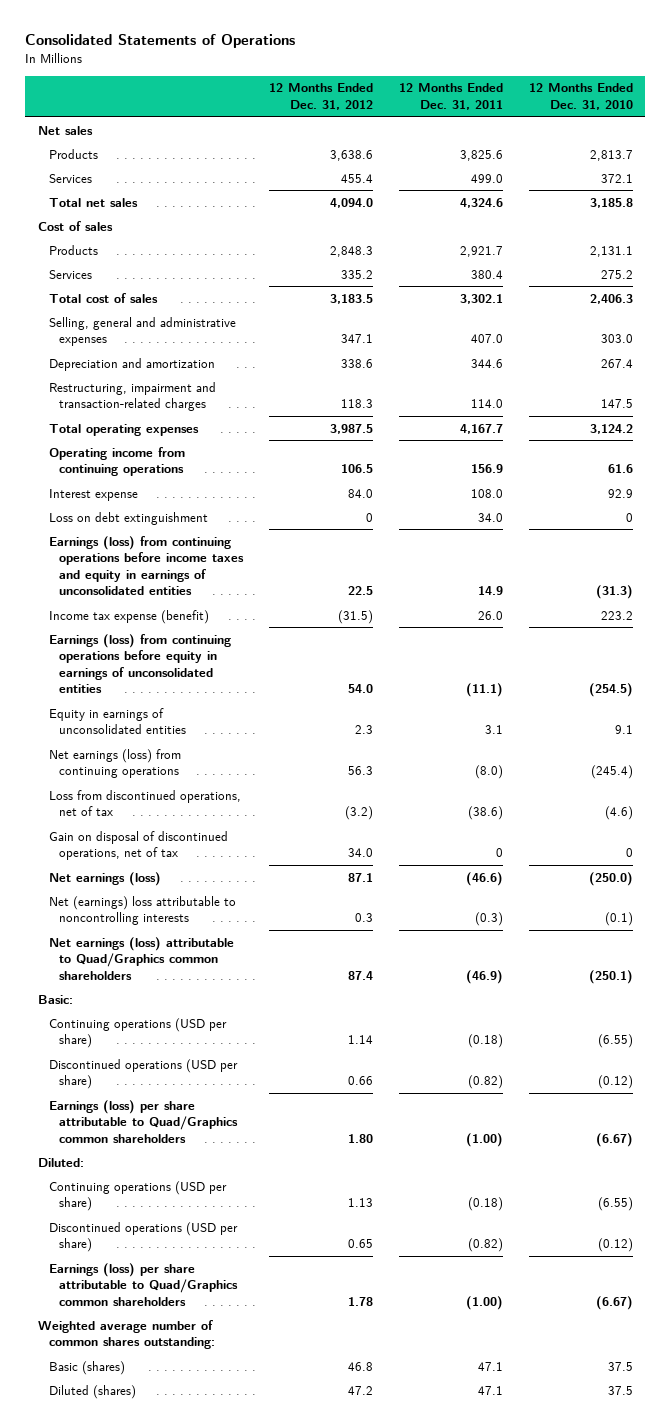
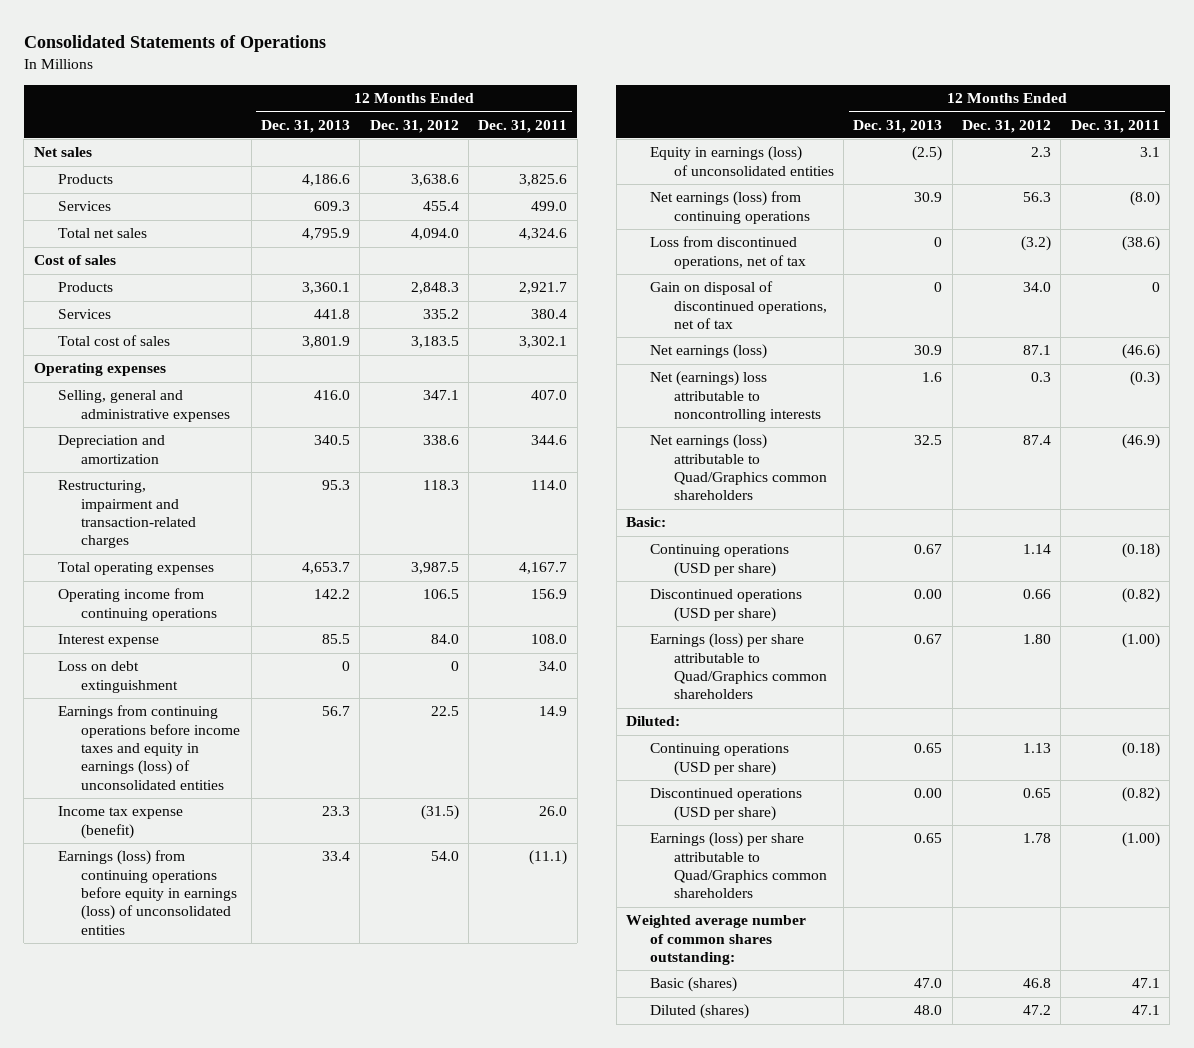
- | 12 Months Ended Dec. 31, 2012 | 12 Months Ended Dec. 31, 2011 | 12 Months Ended Dec. 31, 2010
+ | 12 Months Ended Dec. 31, 2013 | 12 Months Ended Dec. 31, 2012 | 12 Months Ended Dec. 31, 2011
+ Operating expenses
- Earnings (loss) from continuing operations before income taxes and equity in earnings of unconsolidated entities | 22.5 | 14.9 | (31.3)
+ Earnings from continuing operations before income taxes and equity in earnings (loss) of unconsolidated entities | 56.7 | 22.5 | 14.9
- Earnings (loss) from continuing operations before equity in earnings of unconsolidated entities | 54.0 | (11.1) | (254.5)
- Equity in earnings of unconsolidated entities | 2.3 | 3.1 | 9.1
+ Earnings (loss) from continuing operations before equity in earnings (loss) of unconsolidated entities | 33.4 | 54.0 | (11.1)
+ Equity in earnings (loss) of unconsolidated entities | (2.5) | 2.3 | 3.1

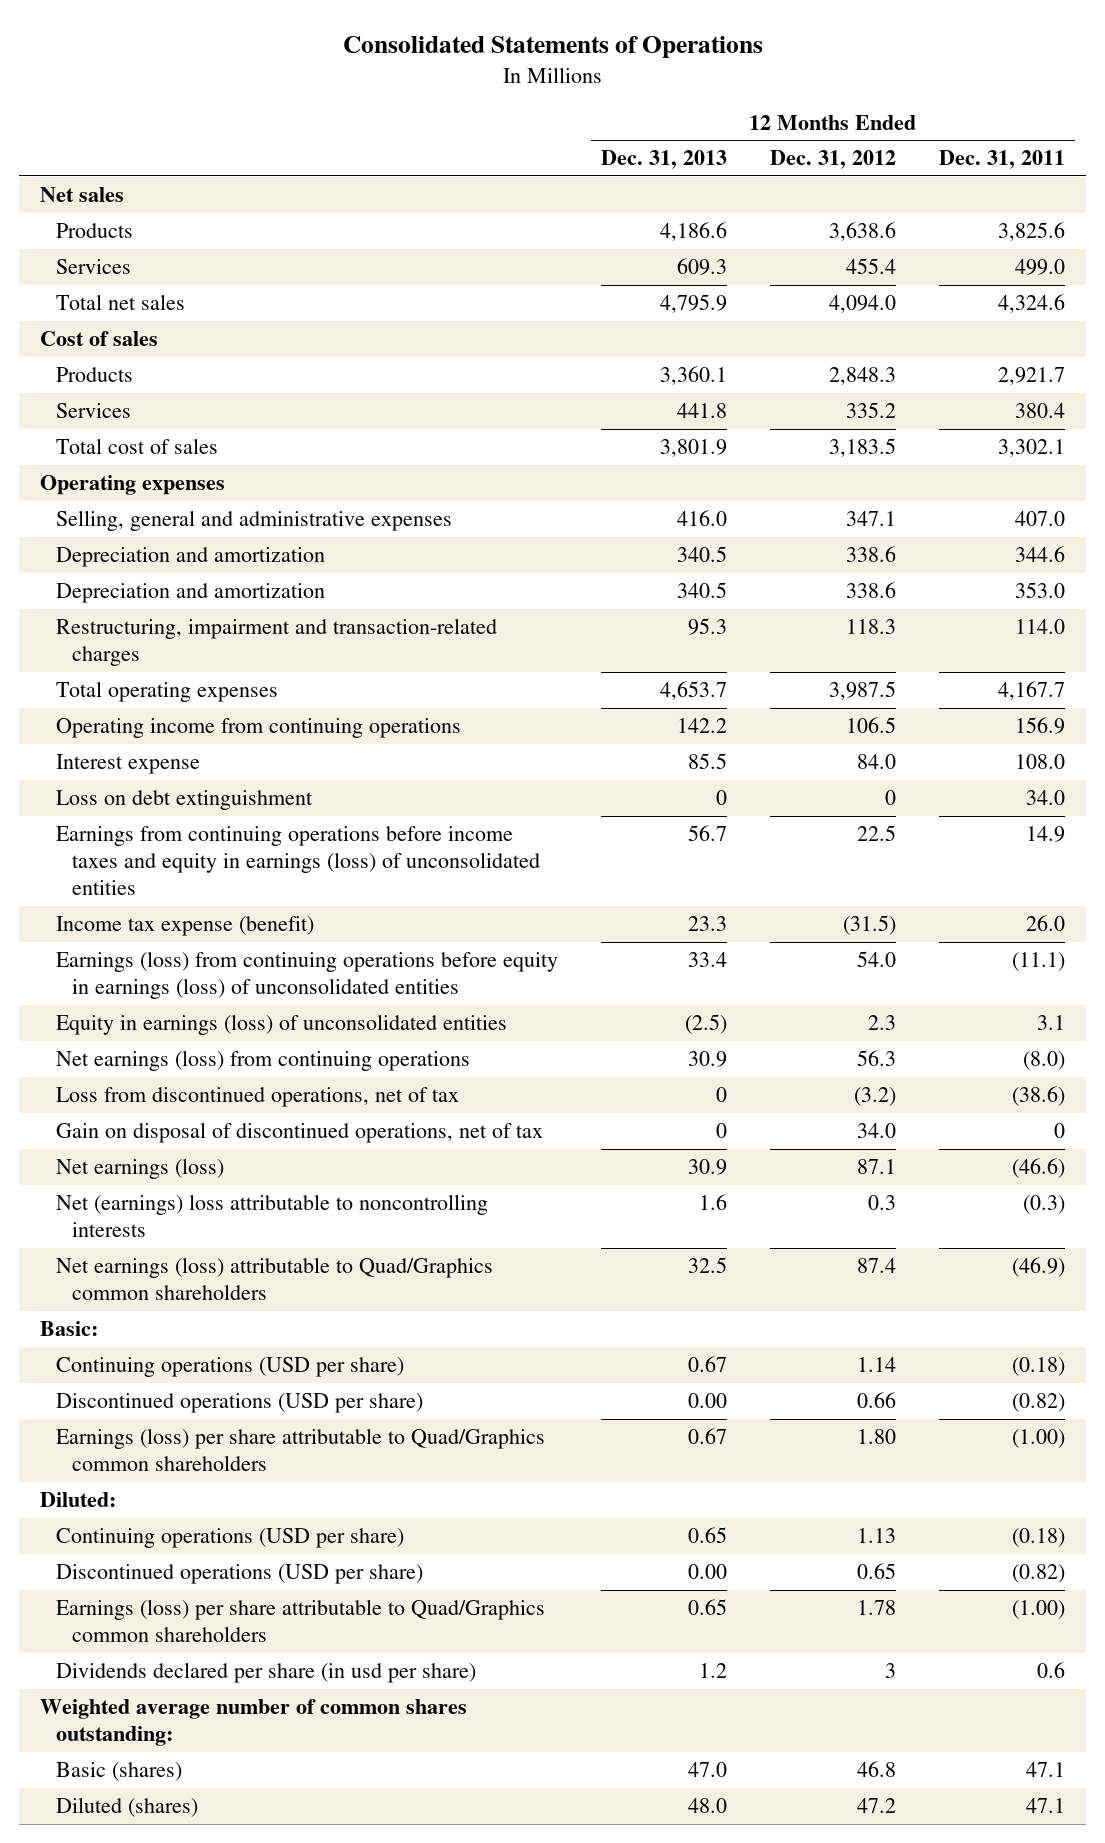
+ Depreciation and amortization | 340.5 | 338.6 | 353.0
+ Dividends declared per share (in usd per share) | 1.2 | 3 | 0.6

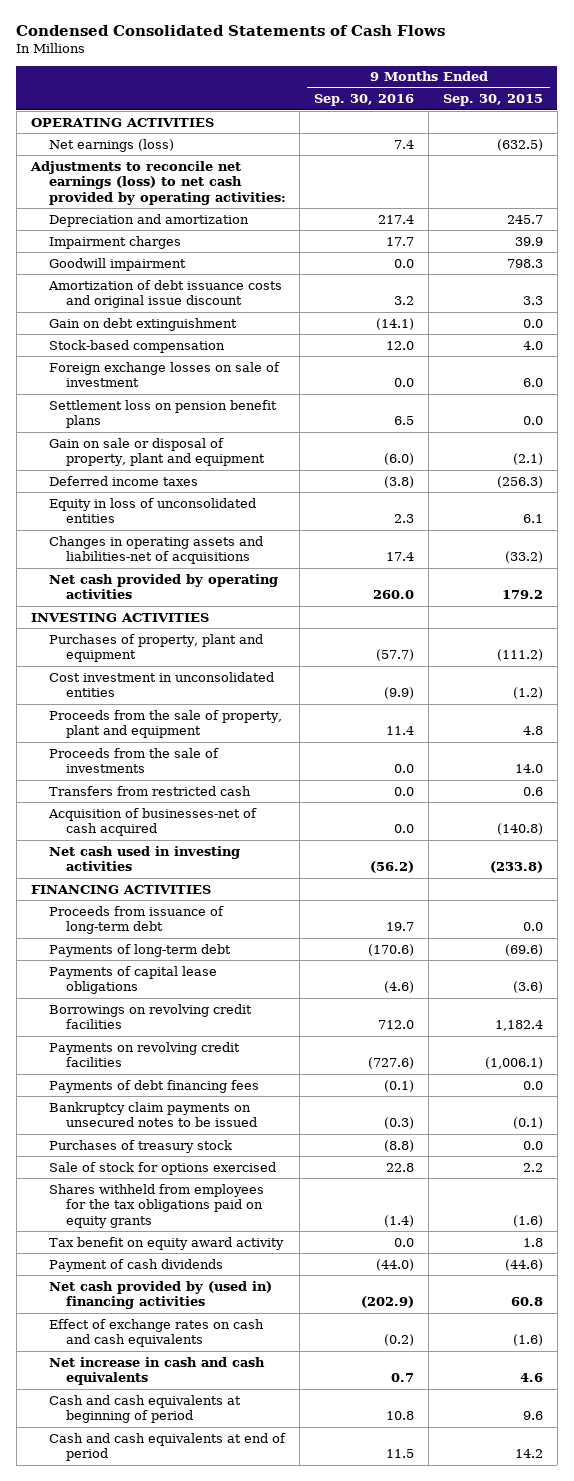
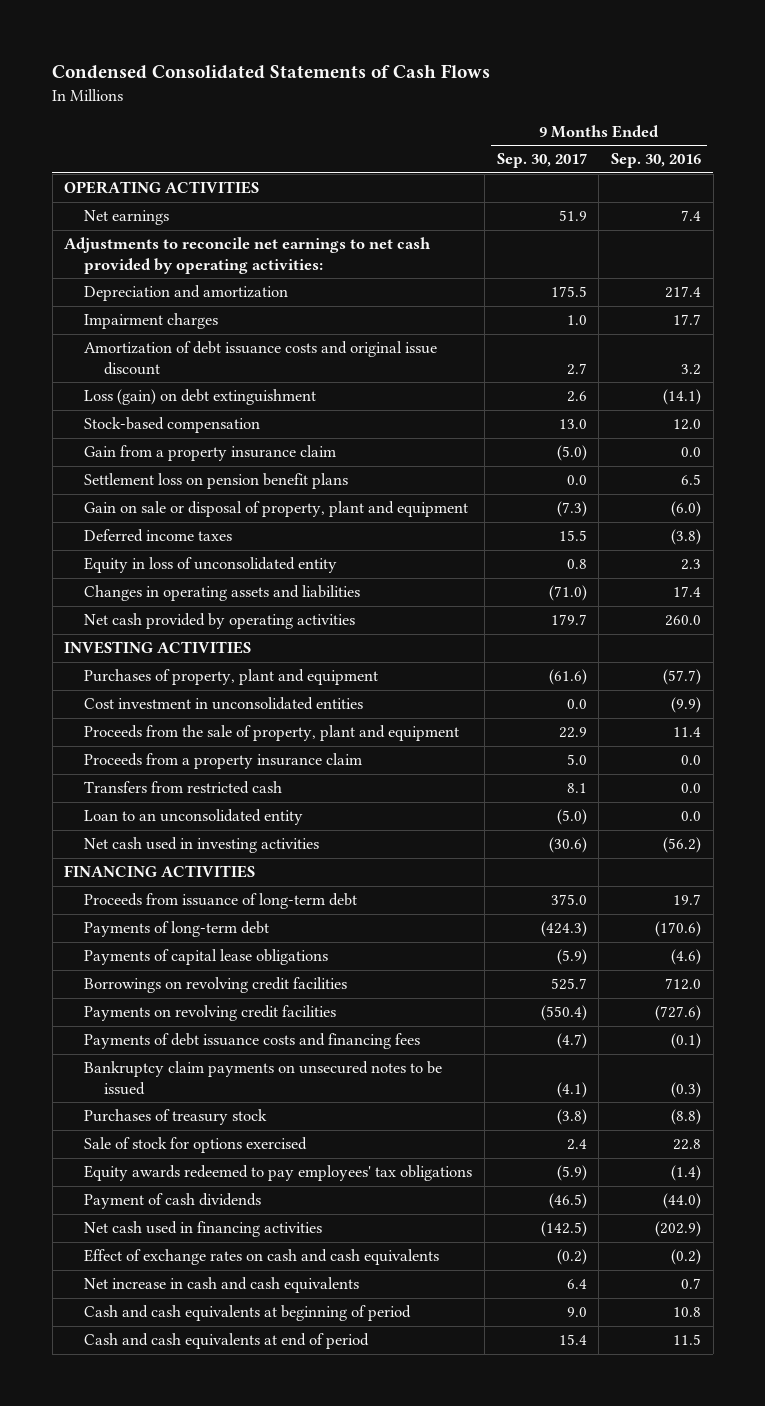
- | 9 Months Ended Sep. 30, 2016 | 9 Months Ended Sep. 30, 2015
+ | 9 Months Ended Sep. 30, 2017 | 9 Months Ended Sep. 30, 2016
- Net earnings (loss) | 7.4 | (632.5)
- Adjustments to reconcile net earnings (loss) to net cash provided by operating activities:
+ Net earnings | 51.9 | 7.4
+ Adjustments to reconcile net earnings to net cash provided by operating activities:
- Goodwill impairment | 0.0 | 798.3
- Gain on debt extinguishment | (14.1) | 0.0
+ Loss (gain) on debt extinguishment | 2.6 | (14.1)
- Foreign exchange losses on sale of investment | 0.0 | 6.0
+ Gain from a property insurance claim | (5.0) | 0.0
- Equity in loss of unconsolidated entities | 2.3 | 6.1
- Changes in operating assets and liabilities-net of acquisitions | 17.4 | (33.2)
+ Equity in loss of unconsolidated entity | 0.8 | 2.3
+ Changes in operating assets and liabilities | (71.0) | 17.4
- Proceeds from the sale of investments | 0.0 | 14.0
+ Proceeds from a property insurance claim | 5.0 | 0.0
- Acquisition of businesses-net of cash acquired | 0.0 | (140.8)
+ Loan to an unconsolidated entity | (5.0) | 0.0
- Payments of debt financing fees | (0.1) | 0.0
+ Payments of debt issuance costs and financing fees | (4.7) | (0.1)
- Shares withheld from employees for the tax obligations paid on equity grants | (1.4) | (1.6)
- Tax benefit on equity award activity | 0.0 | 1.8
+ Equity awards redeemed to pay employees' tax obligations | (5.9) | (1.4)
- Net cash provided by (used in) financing activities | (202.9) | 60.8
+ Net cash used in financing activities | (142.5) | (202.9)

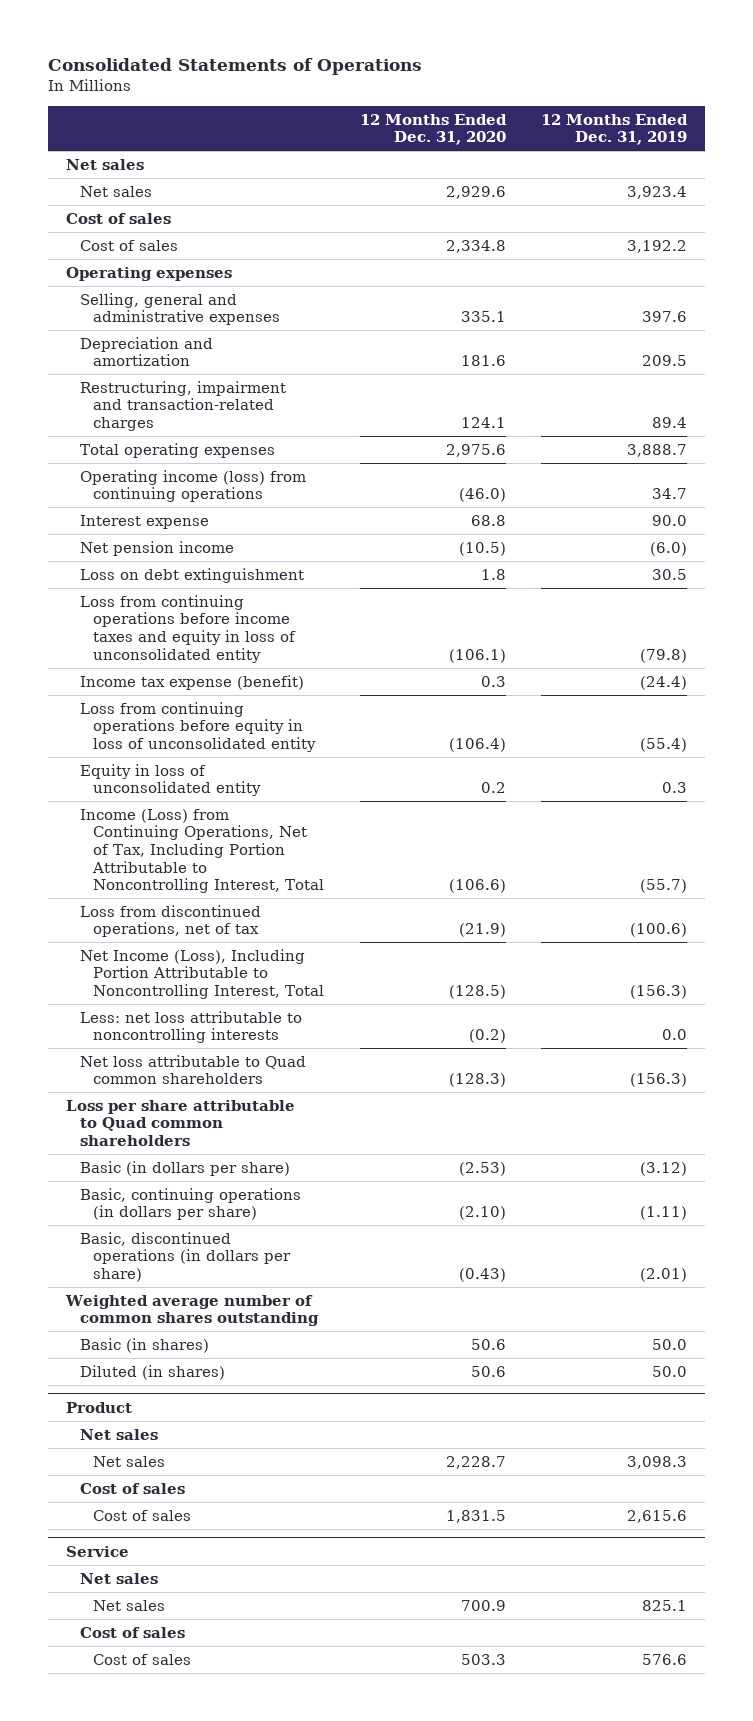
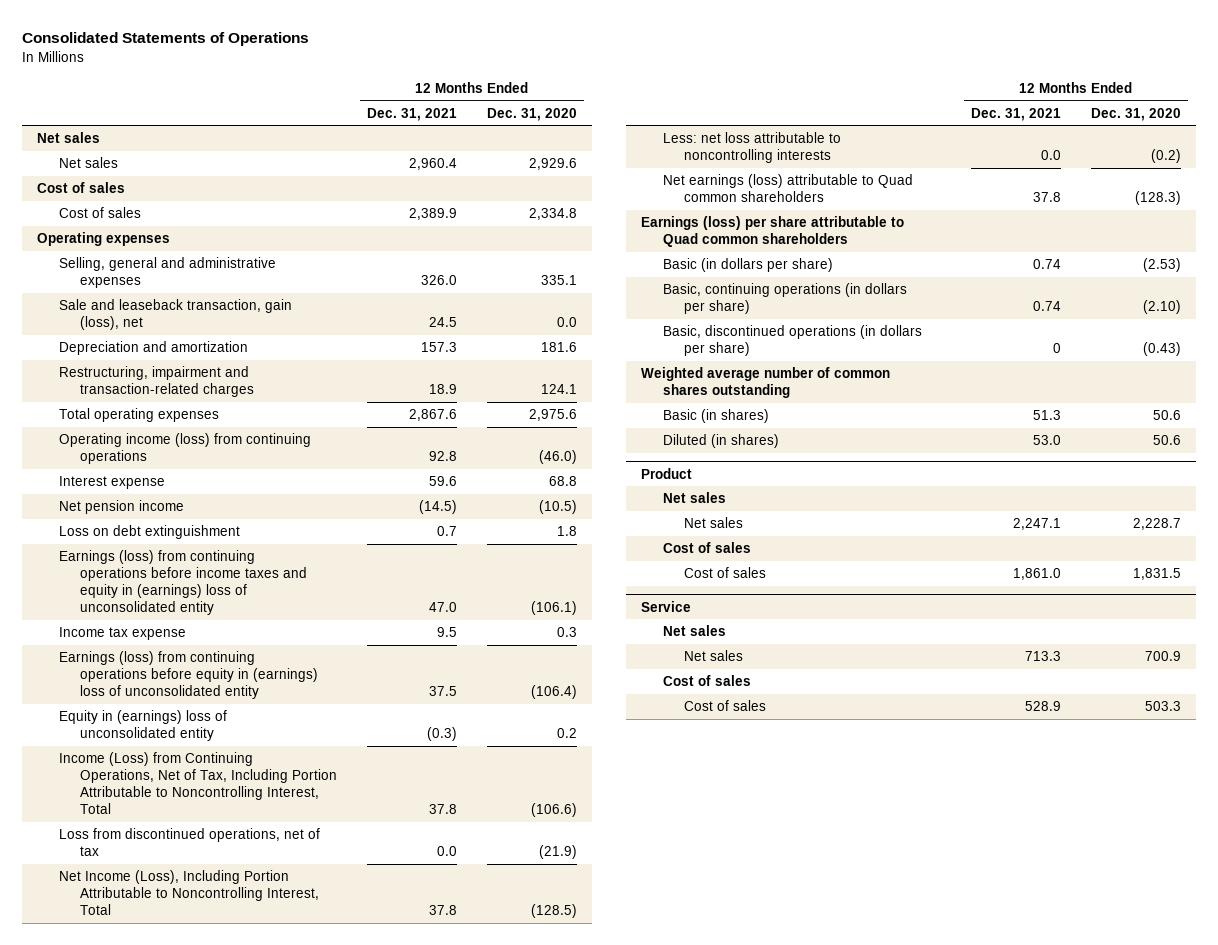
- | 12 Months Ended Dec. 31, 2020 | 12 Months Ended Dec. 31, 2019
+ | 12 Months Ended Dec. 31, 2021 | 12 Months Ended Dec. 31, 2020
+ Sale and leaseback transaction, gain (loss), net | 24.5 | 0.0
- Loss from continuing operations before income taxes and equity in loss of unconsolidated entity | (106.1) | (79.8)
- Income tax expense (benefit) | 0.3 | (24.4)
- Loss from continuing operations before equity in loss of unconsolidated entity | (106.4) | (55.4)
- Equity in loss of unconsolidated entity | 0.2 | 0.3
+ Earnings (loss) from continuing operations before income taxes and equity in (earnings) loss of unconsolidated entity | 47.0 | (106.1)
+ Income tax expense | 9.5 | 0.3
+ Earnings (loss) from continuing operations before equity in (earnings) loss of unconsolidated entity | 37.5 | (106.4)
+ Equity in (earnings) loss of unconsolidated entity | (0.3) | 0.2
- Net loss attributable to Quad common shareholders | (128.3) | (156.3)
- Loss per share attributable to Quad common shareholders
+ Net earnings (loss) attributable to Quad common shareholders | 37.8 | (128.3)
+ Earnings (loss) per share attributable to Quad common shareholders

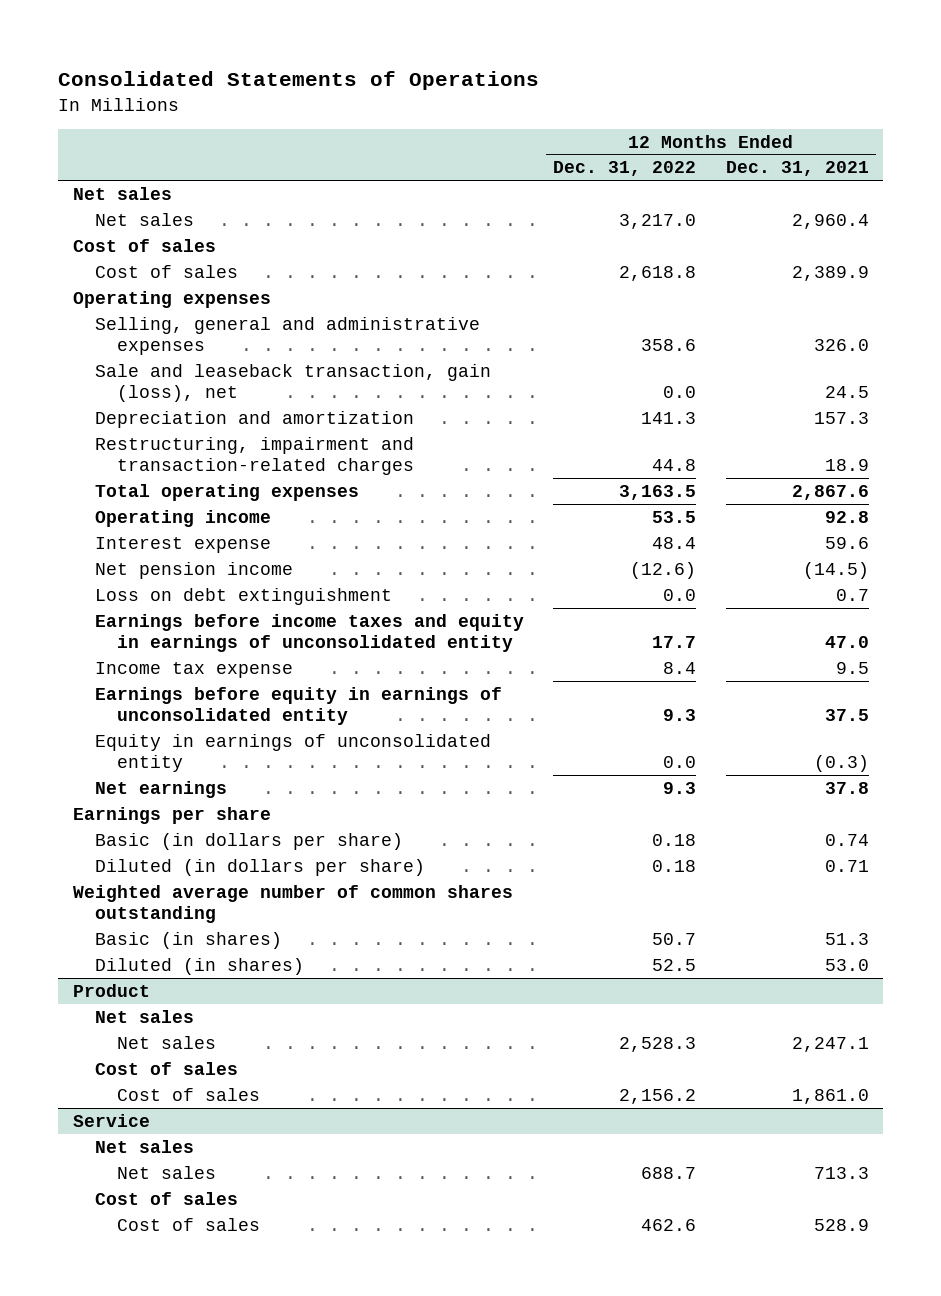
- | 12 Months Ended Dec. 31, 2021 | 12 Months Ended Dec. 31, 2020
+ | 12 Months Ended Dec. 31, 2022 | 12 Months Ended Dec. 31, 2021
- Operating income (loss) from continuing operations | 92.8 | (46.0)
+ Operating income | 53.5 | 92.8
- Earnings (loss) from continuing operations before income taxes and equity in (earnings) loss of unconsolidated entity | 47.0 | (106.1)
+ Earnings before income taxes and equity in earnings of unconsolidated entity | 17.7 | 47.0
- Earnings (loss) from continuing operations before equity in (earnings) loss of unconsolidated entity | 37.5 | (106.4)
- Equity in (earnings) loss of unconsolidated entity | (0.3) | 0.2
- Income (Loss) from Continuing Operations, Net of Tax, Including Portion Attributable to Noncontrolling Interest, Total | 37.8 | (106.6)
- Loss from discontinued operations, net of tax | 0.0 | (21.9)
- Net Income (Loss), Including Portion Attributable to Noncontrolling Interest, Total | 37.8 | (128.5)
- Less: net loss attributable to noncontrolling interests | 0.0 | (0.2)
- Net earnings (loss) attributable to Quad common shareholders | 37.8 | (128.3)
- Earnings (loss) per share attributable to Quad common shareholders
+ Earnings before equity in earnings of unconsolidated entity | 9.3 | 37.5
+ Equity in earnings of unconsolidated entity | 0.0 | (0.3)
+ Net earnings | 9.3 | 37.8
+ Earnings per share
- Basic, continuing operations (in dollars per share) | 0.74 | (2.10)
- Basic, discontinued operations (in dollars per share) | 0 | (0.43)
+ Diluted (in dollars per share) | 0.18 | 0.71

